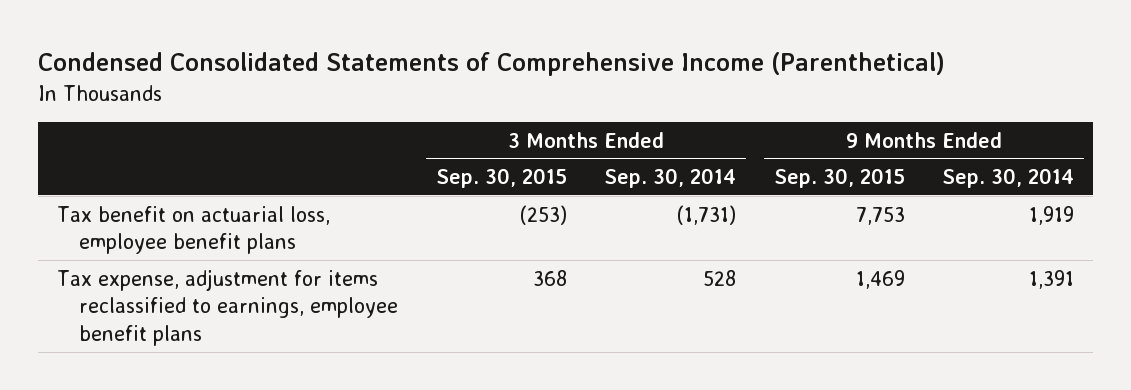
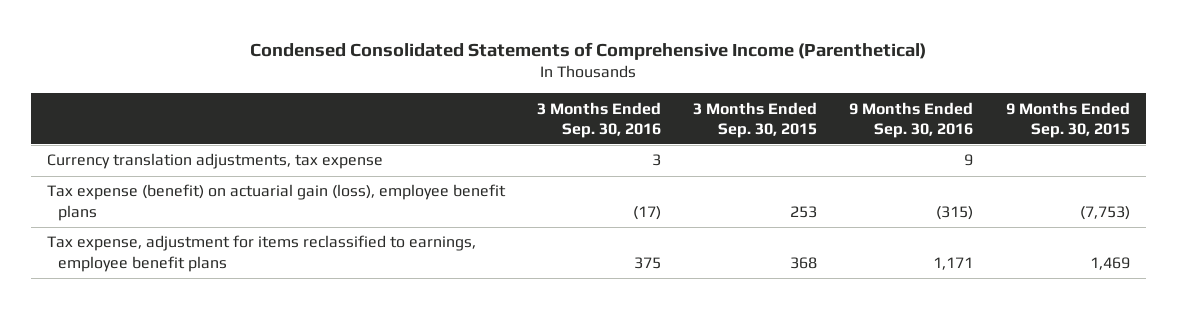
- | 3 Months Ended Sep. 30, 2015 | 3 Months Ended Sep. 30, 2014 | 9 Months Ended Sep. 30, 2015 | 9 Months Ended Sep. 30, 2014
+ | 3 Months Ended Sep. 30, 2016 | 3 Months Ended Sep. 30, 2015 | 9 Months Ended Sep. 30, 2016 | 9 Months Ended Sep. 30, 2015
- Tax benefit on actuarial loss, employee benefit plans | (253) | (1,731) | 7,753 | 1,919
+ Currency translation adjustments, tax expense | 3 | | 9 |
+ Tax expense (benefit) on actuarial gain (loss), employee benefit plans | (17) | 253 | (315) | (7,753)

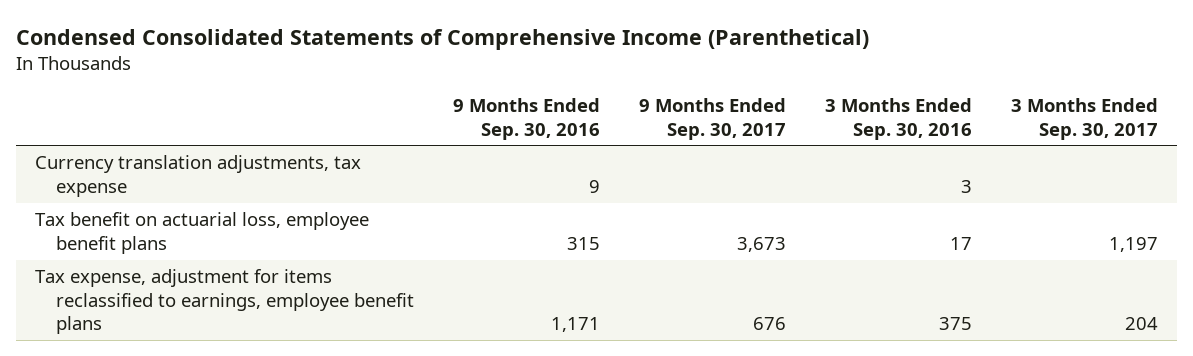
- | 3 Months Ended Sep. 30, 2016 | 3 Months Ended Sep. 30, 2015 | 9 Months Ended Sep. 30, 2016 | 9 Months Ended Sep. 30, 2015
+ | 9 Months Ended Sep. 30, 2016 | 9 Months Ended Sep. 30, 2017 | 3 Months Ended Sep. 30, 2016 | 3 Months Ended Sep. 30, 2017
- Tax expense (benefit) on actuarial gain (loss), employee benefit plans | (17) | 253 | (315) | (7,753)
+ Tax benefit on actuarial loss, employee benefit plans | 315 | 3,673 | 17 | 1,197

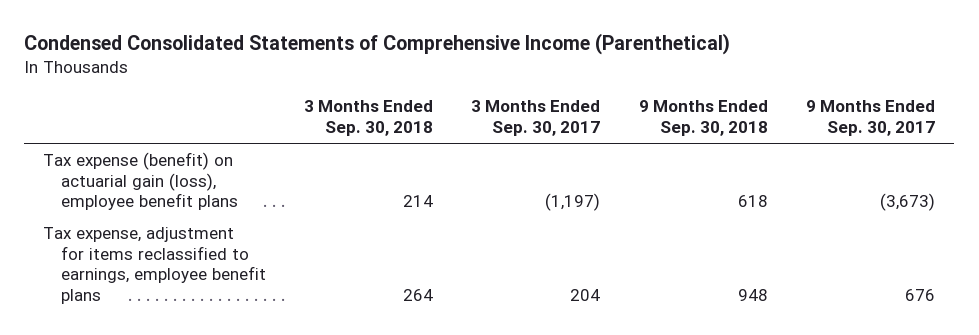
- | 9 Months Ended Sep. 30, 2016 | 9 Months Ended Sep. 30, 2017 | 3 Months Ended Sep. 30, 2016 | 3 Months Ended Sep. 30, 2017
+ | 3 Months Ended Sep. 30, 2018 | 3 Months Ended Sep. 30, 2017 | 9 Months Ended Sep. 30, 2018 | 9 Months Ended Sep. 30, 2017
- Currency translation adjustments, tax expense | 9 | | 3 |
- Tax benefit on actuarial loss, employee benefit plans | 315 | 3,673 | 17 | 1,197
+ Tax expense (benefit) on actuarial gain (loss), employee benefit plans | 214 | (1,197) | 618 | (3,673)

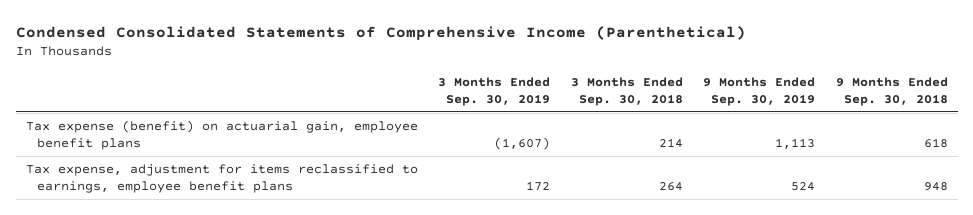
- | 3 Months Ended Sep. 30, 2018 | 3 Months Ended Sep. 30, 2017 | 9 Months Ended Sep. 30, 2018 | 9 Months Ended Sep. 30, 2017
+ | 3 Months Ended Sep. 30, 2019 | 3 Months Ended Sep. 30, 2018 | 9 Months Ended Sep. 30, 2019 | 9 Months Ended Sep. 30, 2018
- Tax expense (benefit) on actuarial gain (loss), employee benefit plans | 214 | (1,197) | 618 | (3,673)
+ Tax expense (benefit) on actuarial gain, employee benefit plans | (1,607) | 214 | 1,113 | 618

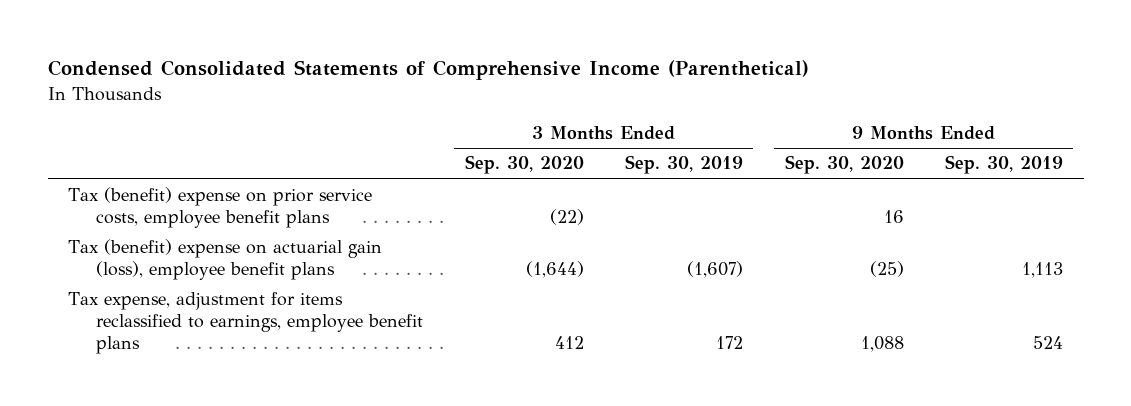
- | 3 Months Ended Sep. 30, 2019 | 3 Months Ended Sep. 30, 2018 | 9 Months Ended Sep. 30, 2019 | 9 Months Ended Sep. 30, 2018
+ | 3 Months Ended Sep. 30, 2020 | 3 Months Ended Sep. 30, 2019 | 9 Months Ended Sep. 30, 2020 | 9 Months Ended Sep. 30, 2019
- Tax expense (benefit) on actuarial gain, employee benefit plans | (1,607) | 214 | 1,113 | 618
+ Tax (benefit) expense on prior service costs, employee benefit plans | (22) | | 16 |
+ Tax (benefit) expense on actuarial gain (loss), employee benefit plans | (1,644) | (1,607) | (25) | 1,113

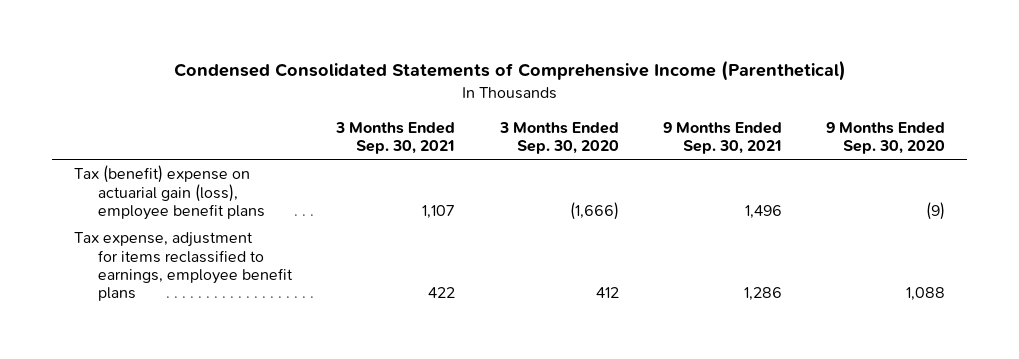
- | 3 Months Ended Sep. 30, 2020 | 3 Months Ended Sep. 30, 2019 | 9 Months Ended Sep. 30, 2020 | 9 Months Ended Sep. 30, 2019
+ | 3 Months Ended Sep. 30, 2021 | 3 Months Ended Sep. 30, 2020 | 9 Months Ended Sep. 30, 2021 | 9 Months Ended Sep. 30, 2020
- Tax (benefit) expense on prior service costs, employee benefit plans | (22) | | 16 |
- Tax (benefit) expense on actuarial gain (loss), employee benefit plans | (1,644) | (1,607) | (25) | 1,113
+ Tax (benefit) expense on actuarial gain (loss), employee benefit plans | 1,107 | (1,666) | 1,496 | (9)

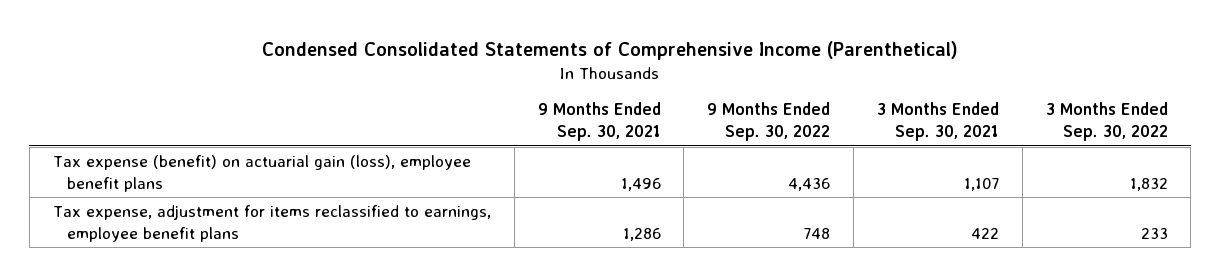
- | 3 Months Ended Sep. 30, 2021 | 3 Months Ended Sep. 30, 2020 | 9 Months Ended Sep. 30, 2021 | 9 Months Ended Sep. 30, 2020
+ | 9 Months Ended Sep. 30, 2021 | 9 Months Ended Sep. 30, 2022 | 3 Months Ended Sep. 30, 2021 | 3 Months Ended Sep. 30, 2022
- Tax (benefit) expense on actuarial gain (loss), employee benefit plans | 1,107 | (1,666) | 1,496 | (9)
+ Tax expense (benefit) on actuarial gain (loss), employee benefit plans | 1,496 | 4,436 | 1,107 | 1,832

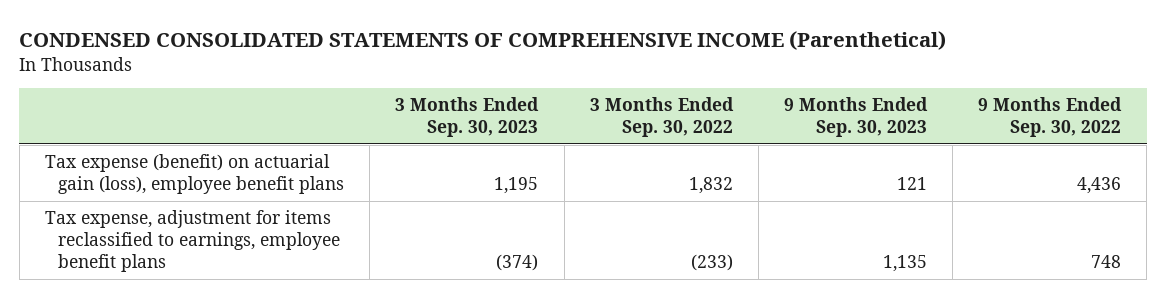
- Condensed Consolidated Statements of Comprehensive Income (Parenthetical)
+ CONDENSED CONSOLIDATED STATEMENTS OF COMPREHENSIVE INCOME (Parenthetical)
- | 9 Months Ended Sep. 30, 2021 | 9 Months Ended Sep. 30, 2022 | 3 Months Ended Sep. 30, 2021 | 3 Months Ended Sep. 30, 2022
+ | 3 Months Ended Sep. 30, 2023 | 3 Months Ended Sep. 30, 2022 | 9 Months Ended Sep. 30, 2023 | 9 Months Ended Sep. 30, 2022
- Tax expense, adjustment for items reclassified to earnings, employee benefit plans | 1,286 | 748 | 422 | 233
+ Tax expense, adjustment for items reclassified to earnings, employee benefit plans | (374) | (233) | 1,135 | 748

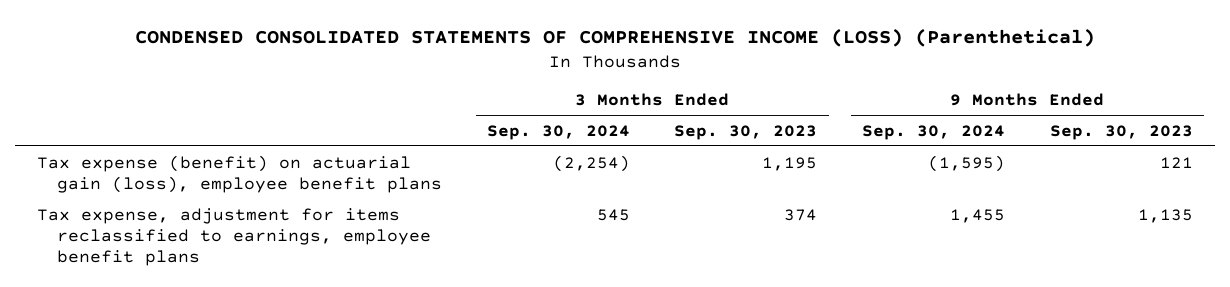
- CONDENSED CONSOLIDATED STATEMENTS OF COMPREHENSIVE INCOME (Parenthetical)
+ CONDENSED CONSOLIDATED STATEMENTS OF COMPREHENSIVE INCOME (LOSS) (Parenthetical)
- | 3 Months Ended Sep. 30, 2023 | 3 Months Ended Sep. 30, 2022 | 9 Months Ended Sep. 30, 2023 | 9 Months Ended Sep. 30, 2022
+ | 3 Months Ended Sep. 30, 2024 | 3 Months Ended Sep. 30, 2023 | 9 Months Ended Sep. 30, 2024 | 9 Months Ended Sep. 30, 2023
- Tax expense, adjustment for items reclassified to earnings, employee benefit plans | (374) | (233) | 1,135 | 748
+ Tax expense, adjustment for items reclassified to earnings, employee benefit plans | 545 | 374 | 1,455 | 1,135

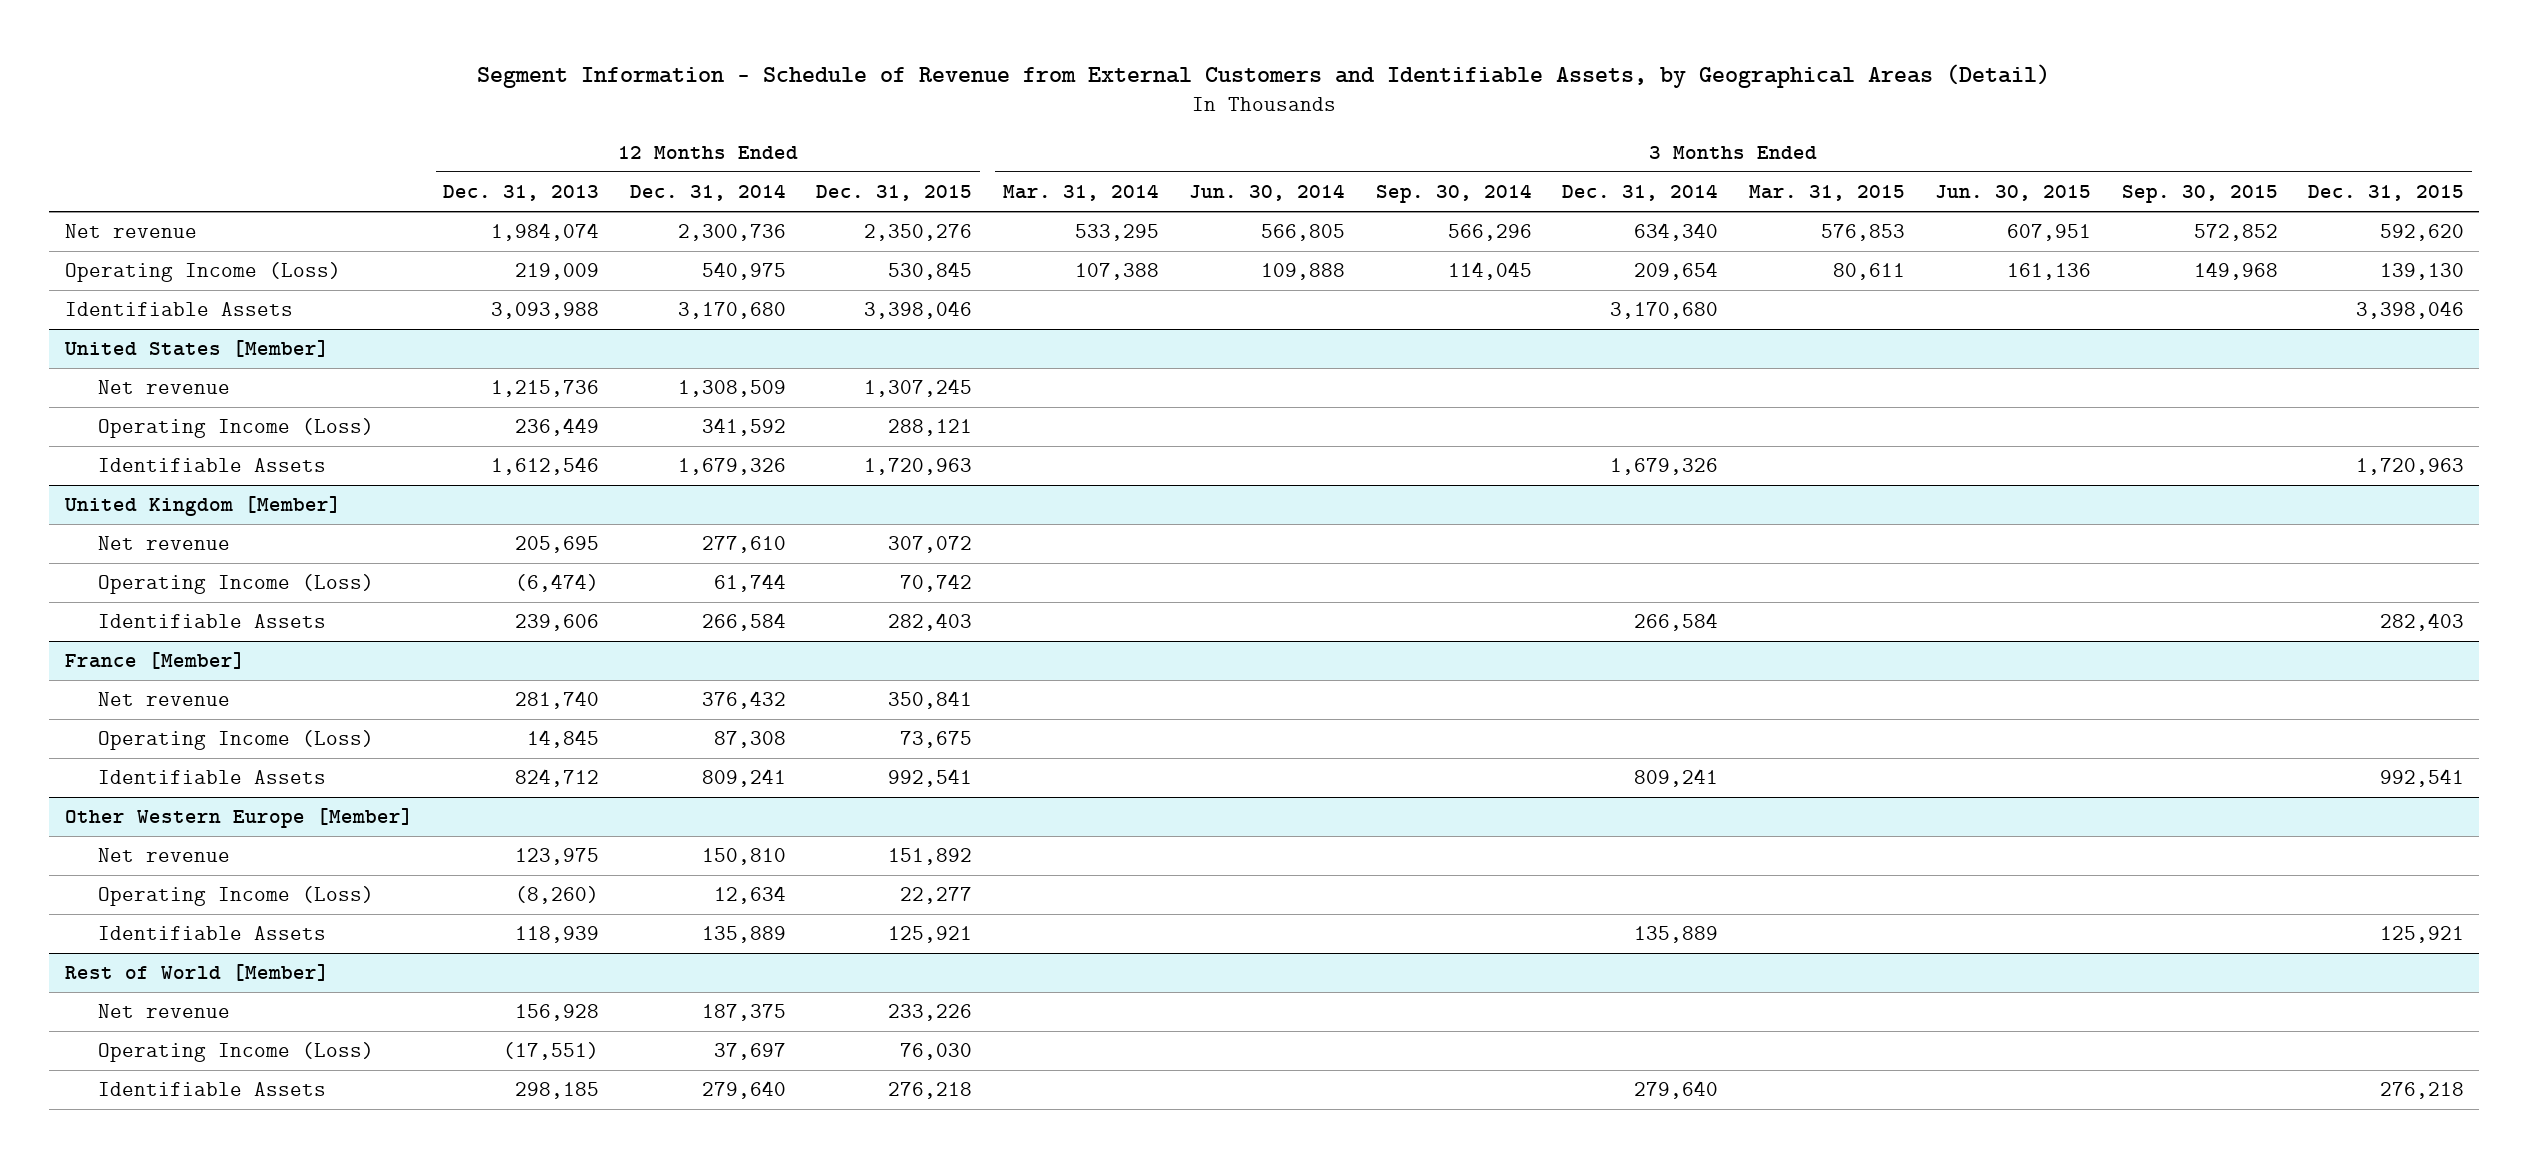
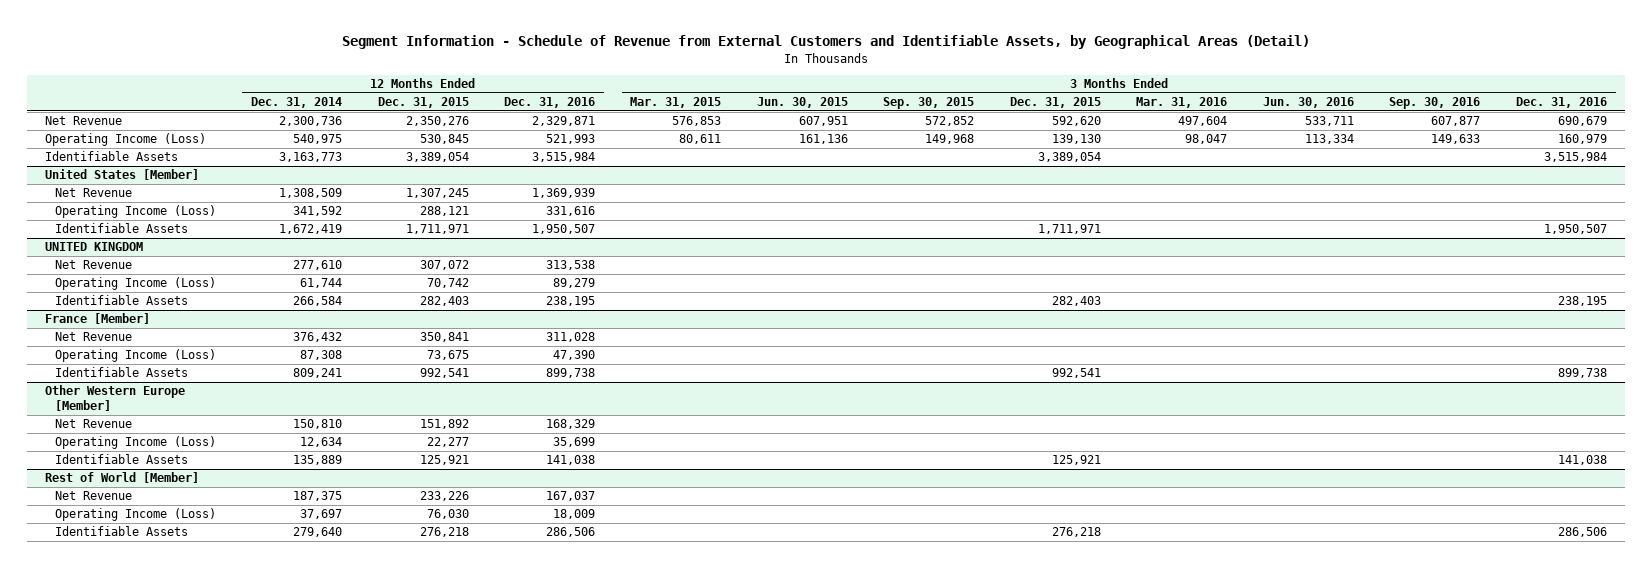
- | 12 Months Ended Dec. 31, 2013 | 12 Months Ended Dec. 31, 2014 | 12 Months Ended Dec. 31, 2015 | 3 Months Ended Mar. 31, 2014 | 3 Months Ended Jun. 30, 2014 | 3 Months Ended Sep. 30, 2014 | 3 Months Ended Dec. 31, 2014 | 3 Months Ended Mar. 31, 2015 | 3 Months Ended Jun. 30, 2015 | 3 Months Ended Sep. 30, 2015 | 3 Months Ended Dec. 31, 2015
+ | 12 Months Ended Dec. 31, 2014 | 12 Months Ended Dec. 31, 2015 | 12 Months Ended Dec. 31, 2016 | 3 Months Ended Mar. 31, 2015 | 3 Months Ended Jun. 30, 2015 | 3 Months Ended Sep. 30, 2015 | 3 Months Ended Dec. 31, 2015 | 3 Months Ended Mar. 31, 2016 | 3 Months Ended Jun. 30, 2016 | 3 Months Ended Sep. 30, 2016 | 3 Months Ended Dec. 31, 2016
- Net revenue | 1,984,074 | 2,300,736 | 2,350,276 | 533,295 | 566,805 | 566,296 | 634,340 | 576,853 | 607,951 | 572,852 | 592,620
+ Net Revenue | 2,300,736 | 2,350,276 | 2,329,871 | 576,853 | 607,951 | 572,852 | 592,620 | 497,604 | 533,711 | 607,877 | 690,679
- Identifiable Assets | 3,093,988 | 3,170,680 | 3,398,046 | | | | 3,170,680 | | | | 3,398,046
+ Identifiable Assets | 3,163,773 | 3,389,054 | 3,515,984 | | | | 3,389,054 | | | | 3,515,984
@ United States [Member]
- Net revenue | 1,215,736 | 1,308,509 | 1,307,245 | | | | | | | |
+ Net Revenue | 1,308,509 | 1,307,245 | 1,369,939 | | | | | | | |
- Identifiable Assets | 1,612,546 | 1,679,326 | 1,720,963 | | | | 1,679,326 | | | | 1,720,963
- United Kingdom [Member]
- Net revenue | 205,695 | 277,610 | 307,072 | | | | | | | |
@ United States [Member]
+ Identifiable Assets | 1,672,419 | 1,711,971 | 1,950,507 | | | | 1,711,971 | | | | 1,950,507
+ UNITED KINGDOM
+ Net Revenue | 277,610 | 307,072 | 313,538 | | | | | | | |
@ France [Member]
- Net revenue | 281,740 | 376,432 | 350,841 | | | | | | | |
+ Net Revenue | 376,432 | 350,841 | 311,028 | | | | | | | |
@ Other Western Europe [Member]
- Net revenue | 123,975 | 150,810 | 151,892 | | | | | | | |
+ Net Revenue | 150,810 | 151,892 | 168,329 | | | | | | | |
@ Rest of World [Member]
- Net revenue | 156,928 | 187,375 | 233,226 | | | | | | | |
+ Net Revenue | 187,375 | 233,226 | 167,037 | | | | | | | |

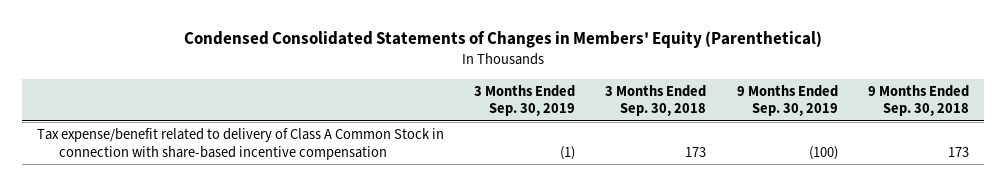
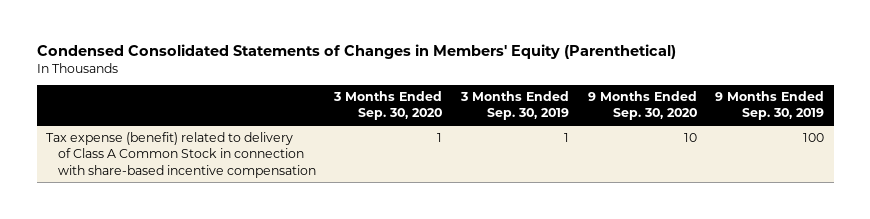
- | 3 Months Ended Sep. 30, 2019 | 3 Months Ended Sep. 30, 2018 | 9 Months Ended Sep. 30, 2019 | 9 Months Ended Sep. 30, 2018
+ | 3 Months Ended Sep. 30, 2020 | 3 Months Ended Sep. 30, 2019 | 9 Months Ended Sep. 30, 2020 | 9 Months Ended Sep. 30, 2019
- Tax expense/benefit related to delivery of Class A Common Stock in connection with share-based incentive compensation | (1) | 173 | (100) | 173
+ Tax expense (benefit) related to delivery of Class A Common Stock in connection with share-based incentive compensation | 1 | 1 | 10 | 100

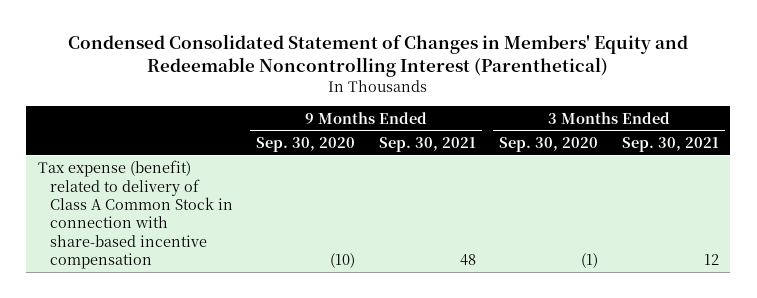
- Condensed Consolidated Statements of Changes in Members' Equity (Parenthetical)
+ Condensed Consolidated Statement of Changes in Members' Equity and Redeemable Noncontrolling Interest (Parenthetical)
- | 3 Months Ended Sep. 30, 2020 | 3 Months Ended Sep. 30, 2019 | 9 Months Ended Sep. 30, 2020 | 9 Months Ended Sep. 30, 2019
+ | 9 Months Ended Sep. 30, 2020 | 9 Months Ended Sep. 30, 2021 | 3 Months Ended Sep. 30, 2020 | 3 Months Ended Sep. 30, 2021
- Tax expense (benefit) related to delivery of Class A Common Stock in connection with share-based incentive compensation | 1 | 1 | 10 | 100
+ Tax expense (benefit) related to delivery of Class A Common Stock in connection with share-based incentive compensation | (10) | 48 | (1) | 12

